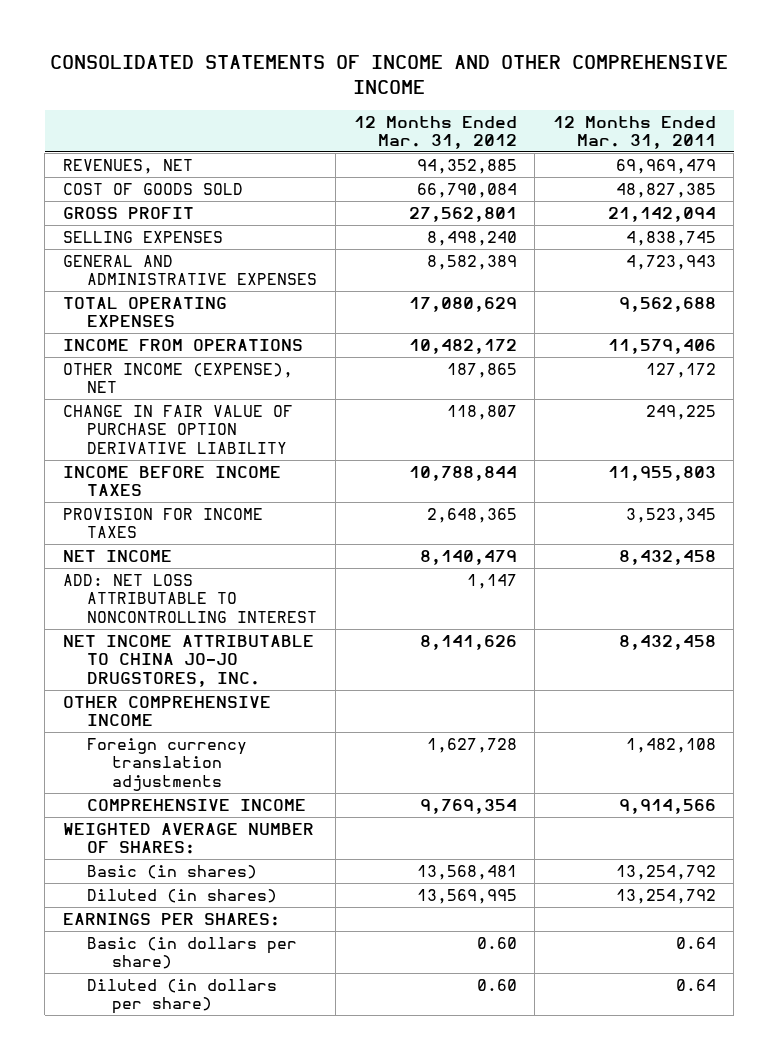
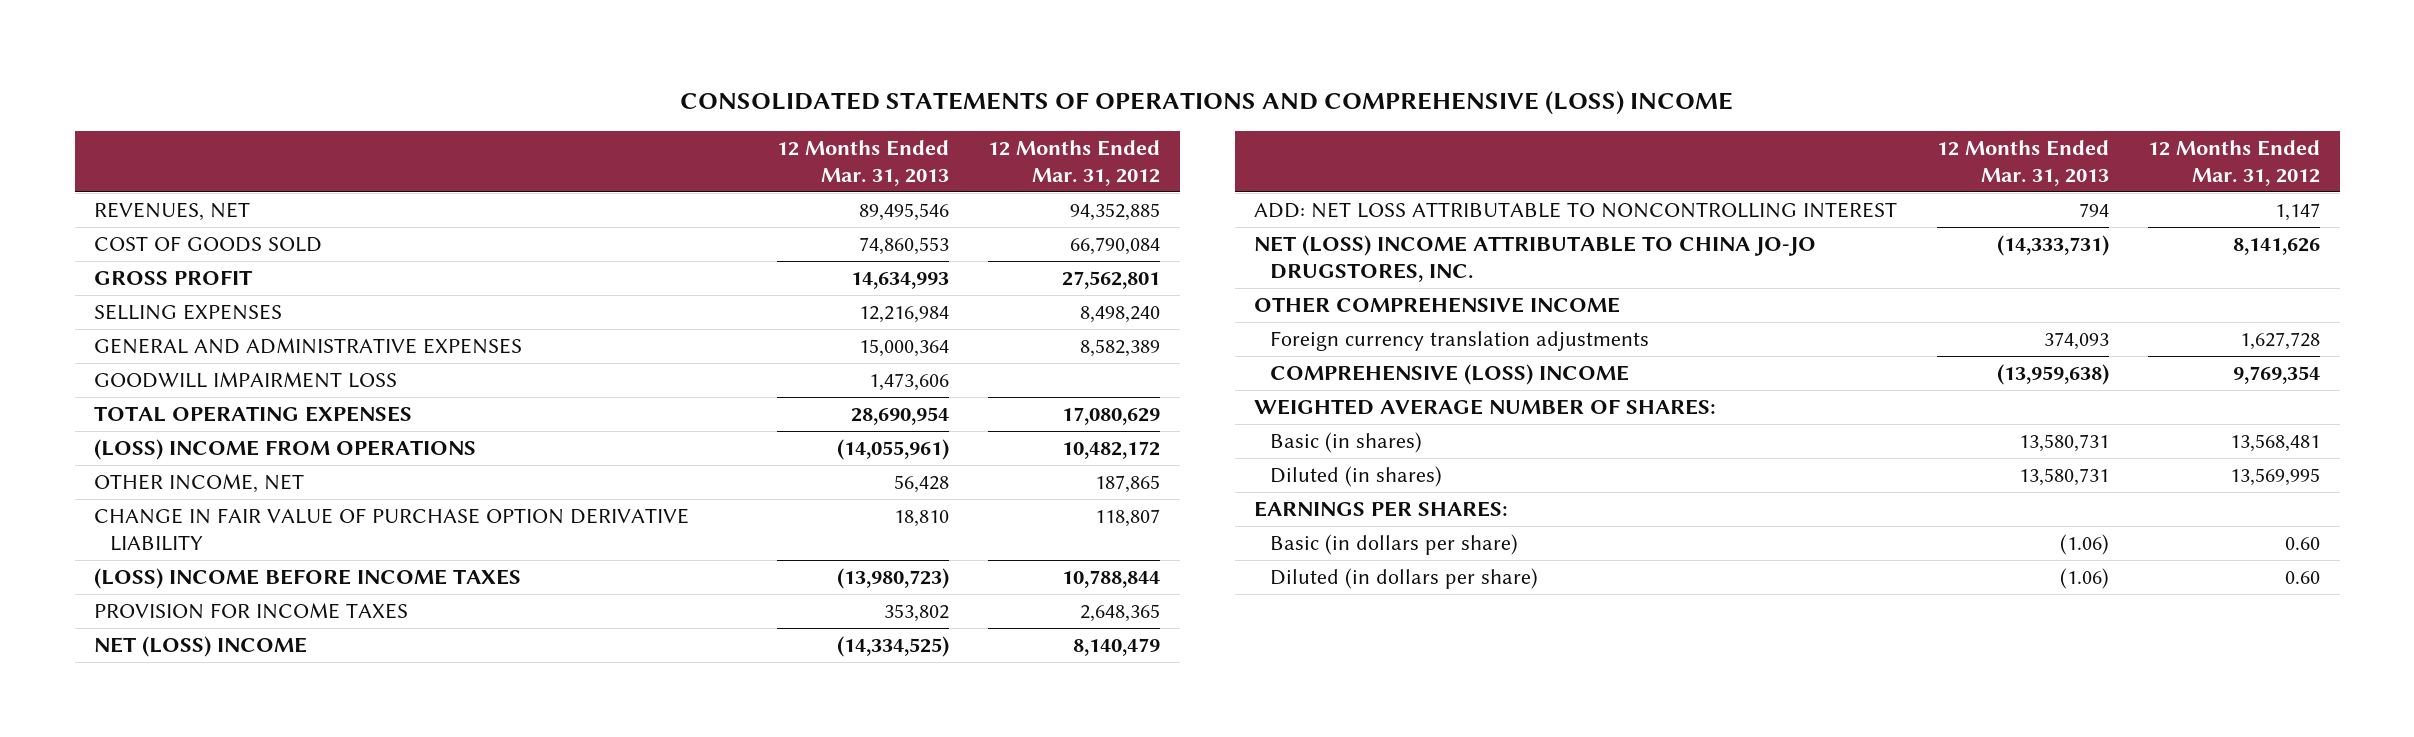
- CONSOLIDATED STATEMENTS OF INCOME AND OTHER COMPREHENSIVE INCOME
+ CONSOLIDATED STATEMENTS OF OPERATIONS AND COMPREHENSIVE (LOSS) INCOME
- | 12 Months Ended Mar. 31, 2012 | 12 Months Ended Mar. 31, 2011
+ | 12 Months Ended Mar. 31, 2013 | 12 Months Ended Mar. 31, 2012
+ GOODWILL IMPAIRMENT LOSS | 1,473,606 |
- INCOME FROM OPERATIONS | 10,482,172 | 11,579,406
- OTHER INCOME (EXPENSE), NET | 187,865 | 127,172
+ (LOSS) INCOME FROM OPERATIONS | (14,055,961) | 10,482,172
+ OTHER INCOME, NET | 56,428 | 187,865
- INCOME BEFORE INCOME TAXES | 10,788,844 | 11,955,803
+ (LOSS) INCOME BEFORE INCOME TAXES | (13,980,723) | 10,788,844
- NET INCOME | 8,140,479 | 8,432,458
+ NET (LOSS) INCOME | (14,334,525) | 8,140,479
- NET INCOME ATTRIBUTABLE TO CHINA JO-JO DRUGSTORES, INC. | 8,141,626 | 8,432,458
+ NET (LOSS) INCOME ATTRIBUTABLE TO CHINA JO-JO DRUGSTORES, INC. | (14,333,731) | 8,141,626
- COMPREHENSIVE INCOME | 9,769,354 | 9,914,566
+ COMPREHENSIVE (LOSS) INCOME | (13,959,638) | 9,769,354

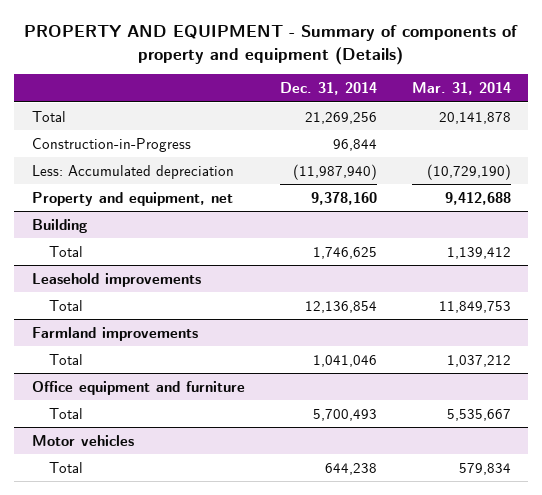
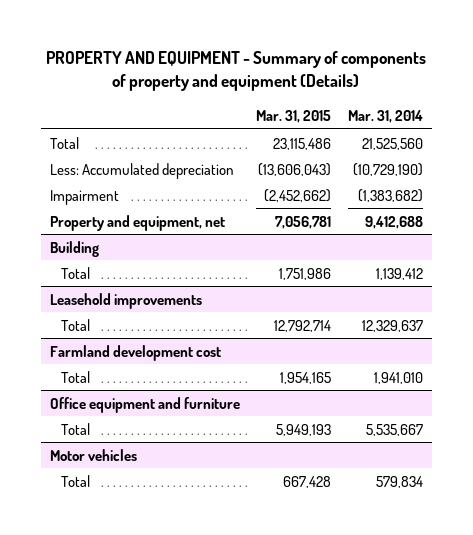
- | Dec. 31, 2014 | Mar. 31, 2014
+ | Mar. 31, 2015 | Mar. 31, 2014
- Total | 21,269,256 | 20,141,878
- Construction-in-Progress | 96,844 |
+ Total | 23,115,486 | 21,525,560
+ Impairment | (2,452,662) | (1,383,682)
@ Leasehold improvements
- Total | 12,136,854 | 11,849,753
- Farmland improvements
- Total | 1,041,046 | 1,037,212
@ Leasehold improvements
+ Total | 12,792,714 | 12,329,637
+ Farmland development cost
+ Total | 1,954,165 | 1,941,010

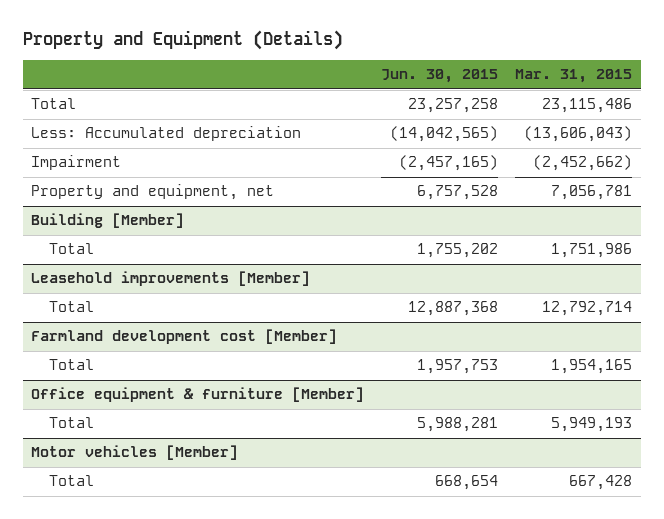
- PROPERTY AND EQUIPMENT - Summary of components of property and equipment (Details)
+ Property and Equipment (Details)
- | Mar. 31, 2015 | Mar. 31, 2014
+ | Jun. 30, 2015 | Mar. 31, 2015
- Building
+ Building [Member]
- Leasehold improvements
+ Leasehold improvements [Member]
- Farmland development cost
+ Farmland development cost [Member]
- Office equipment and furniture
+ Office equipment & furniture [Member]
- Motor vehicles
+ Motor vehicles [Member]

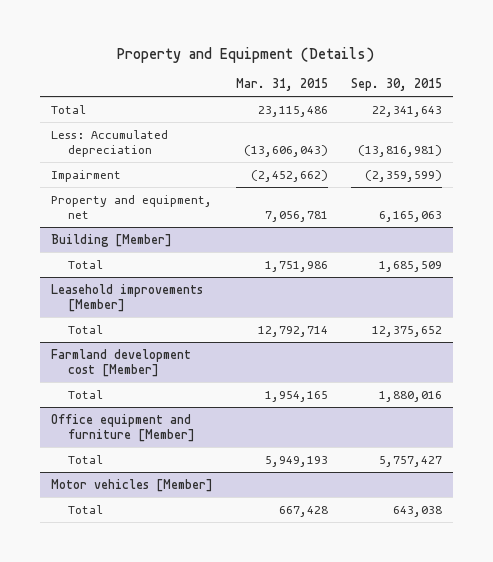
- | Jun. 30, 2015 | Mar. 31, 2015
+ | Mar. 31, 2015 | Sep. 30, 2015
- Office equipment & furniture [Member]
+ Office equipment and furniture [Member]

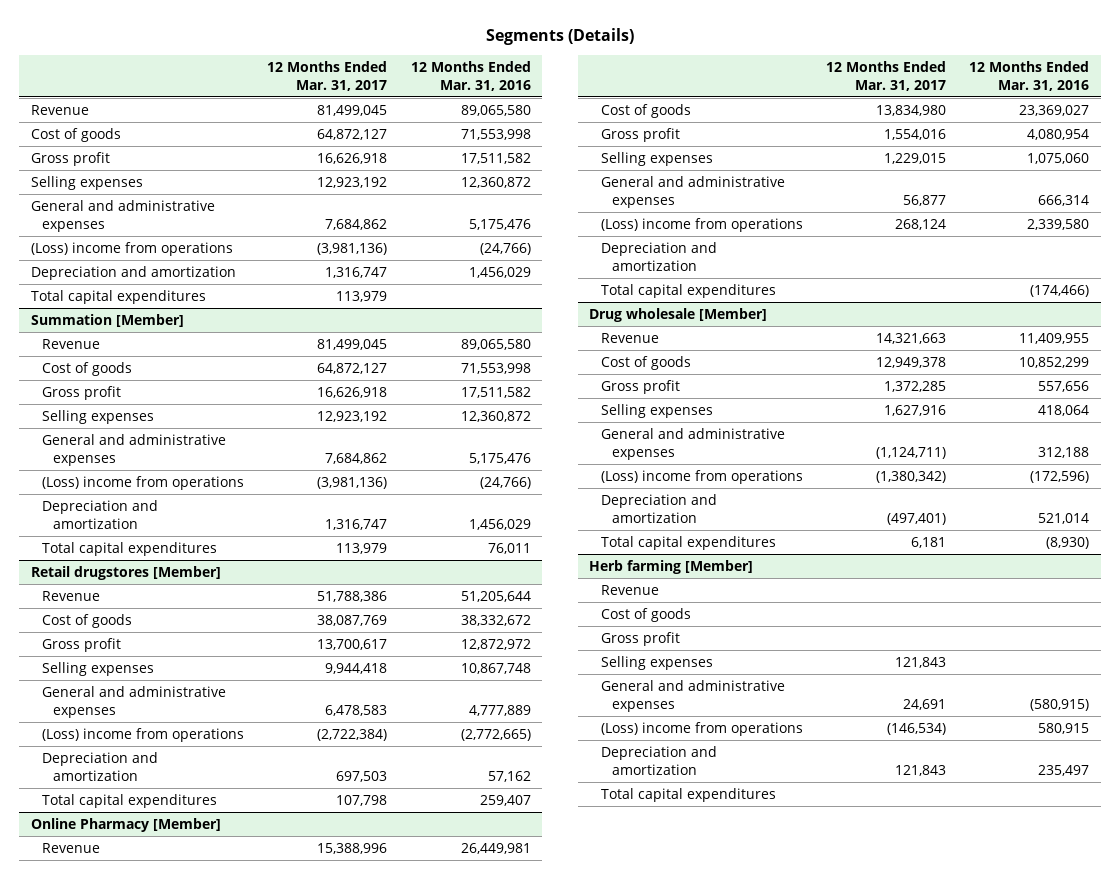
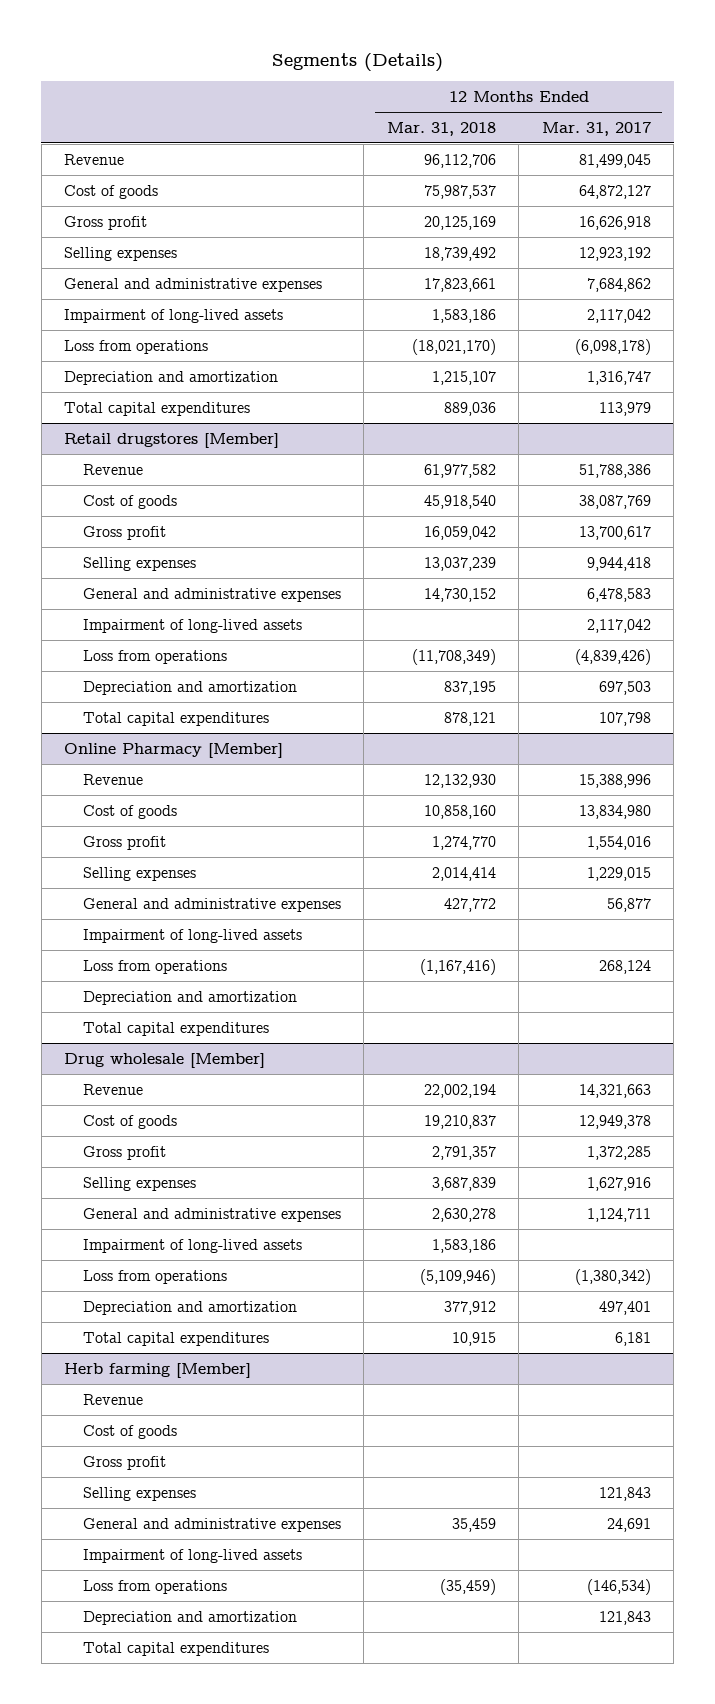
- | 12 Months Ended Mar. 31, 2017 | 12 Months Ended Mar. 31, 2016
+ | 12 Months Ended Mar. 31, 2018 | 12 Months Ended Mar. 31, 2017
- (Loss) income from operations | (3,981,136) | (24,766)
- Depreciation and amortization | 1,316,747 | 1,456,029
- Total capital expenditures | 113,979 |
- Summation [Member]
- Revenue | 81,499,045 | 89,065,580
- Cost of goods | 64,872,127 | 71,553,998
- Gross profit | 16,626,918 | 17,511,582
- Selling expenses | 12,923,192 | 12,360,872
- General and administrative expenses | 7,684,862 | 5,175,476
- (Loss) income from operations | (3,981,136) | (24,766)
+ Impairment of long-lived assets | 1,583,186 | 2,117,042
+ Loss from operations | (18,021,170) | (6,098,178)
@ Retail drugstores [Member]
- (Loss) income from operations | (2,722,384) | (2,772,665)
+ Impairment of long-lived assets | | 2,117,042
+ Loss from operations | (11,708,349) | (4,839,426)
@ Online Pharmacy [Member]
- (Loss) income from operations | 268,124 | 2,339,580
+ Impairment of long-lived assets
+ Loss from operations | (1,167,416) | 268,124
@ Drug wholesale [Member]
- General and administrative expenses | (1,124,711) | 312,188
- (Loss) income from operations | (1,380,342) | (172,596)
- Depreciation and amortization | (497,401) | 521,014
+ General and administrative expenses | 2,630,278 | 1,124,711
+ Impairment of long-lived assets | 1,583,186 |
+ Loss from operations | (5,109,946) | (1,380,342)
+ Depreciation and amortization | 377,912 | 497,401
@ Herb farming [Member]
- (Loss) income from operations | (146,534) | 580,915
+ Impairment of long-lived assets
+ Loss from operations | (35,459) | (146,534)

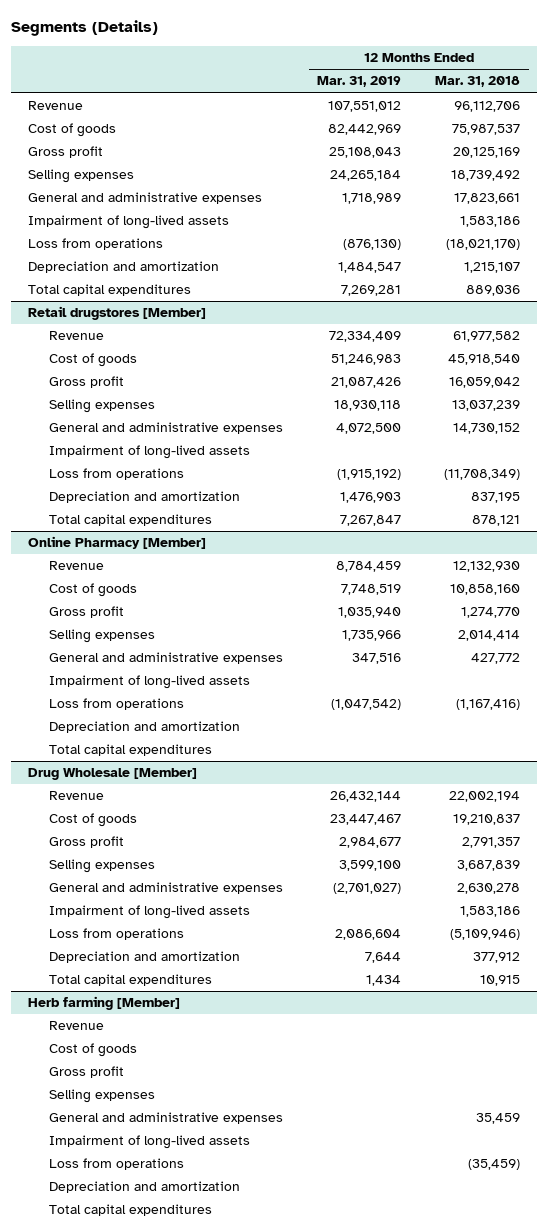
- | 12 Months Ended Mar. 31, 2018 | 12 Months Ended Mar. 31, 2017
+ | 12 Months Ended Mar. 31, 2019 | 12 Months Ended Mar. 31, 2018
- Drug wholesale [Member]
+ Drug Wholesale [Member]

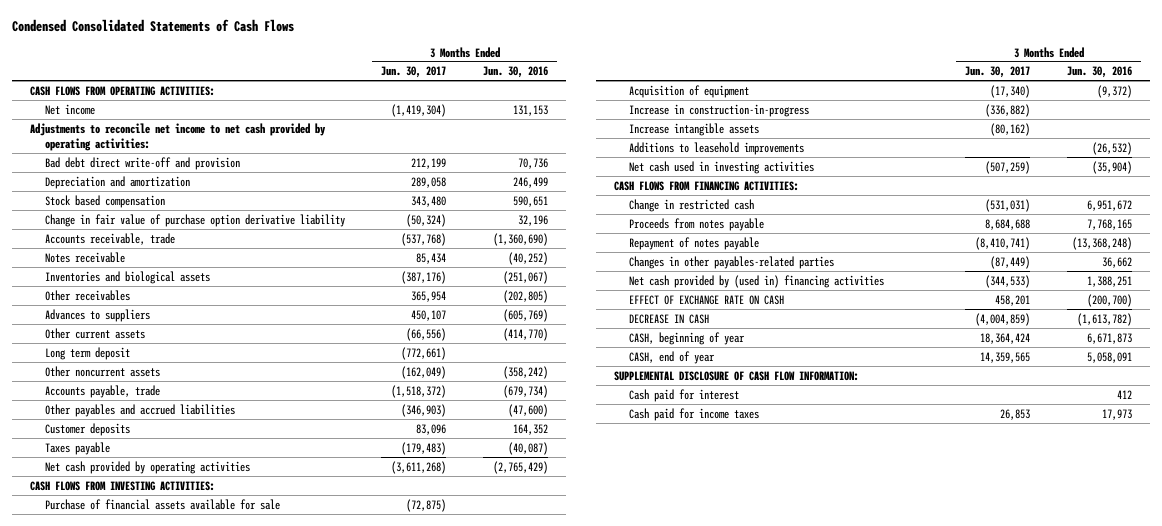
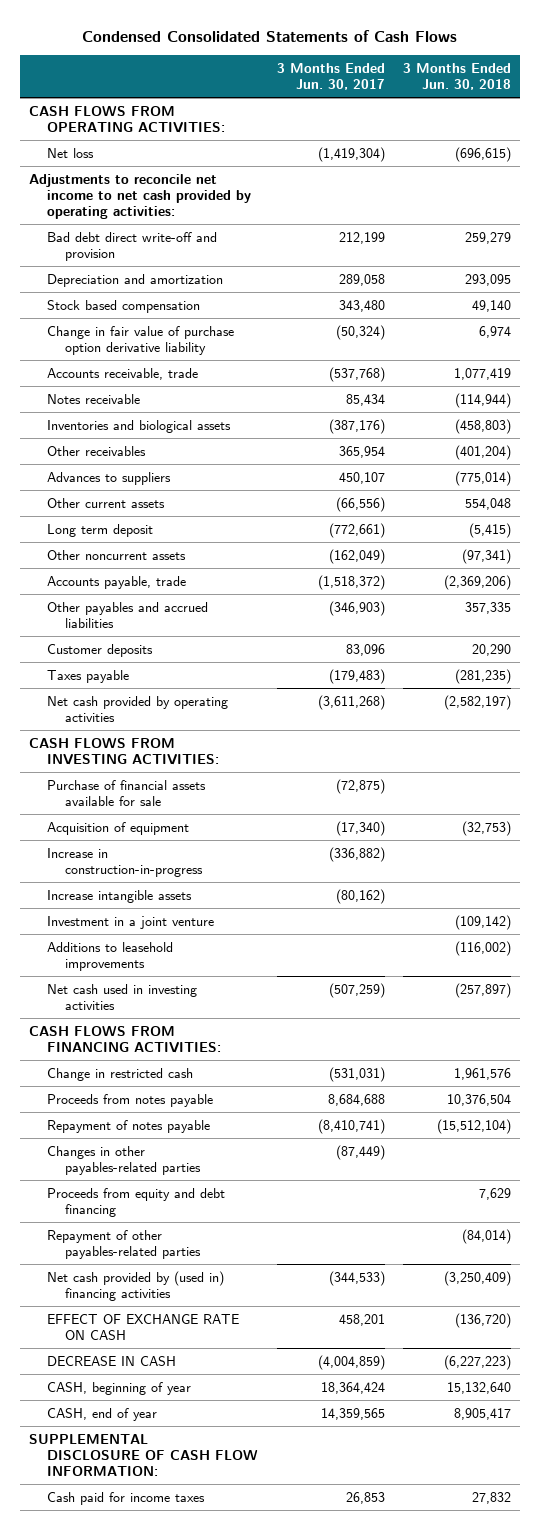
- | 3 Months Ended Jun. 30, 2017 | 3 Months Ended Jun. 30, 2016
+ | 3 Months Ended Jun. 30, 2017 | 3 Months Ended Jun. 30, 2018
- Net income | (1,419,304) | 131,153
+ Net loss | (1,419,304) | (696,615)
+ Investment in a joint venture | | (109,142)
+ Proceeds from equity and debt financing | | 7,629
+ Repayment of other payables-related parties | | (84,014)
- Cash paid for interest | | 412

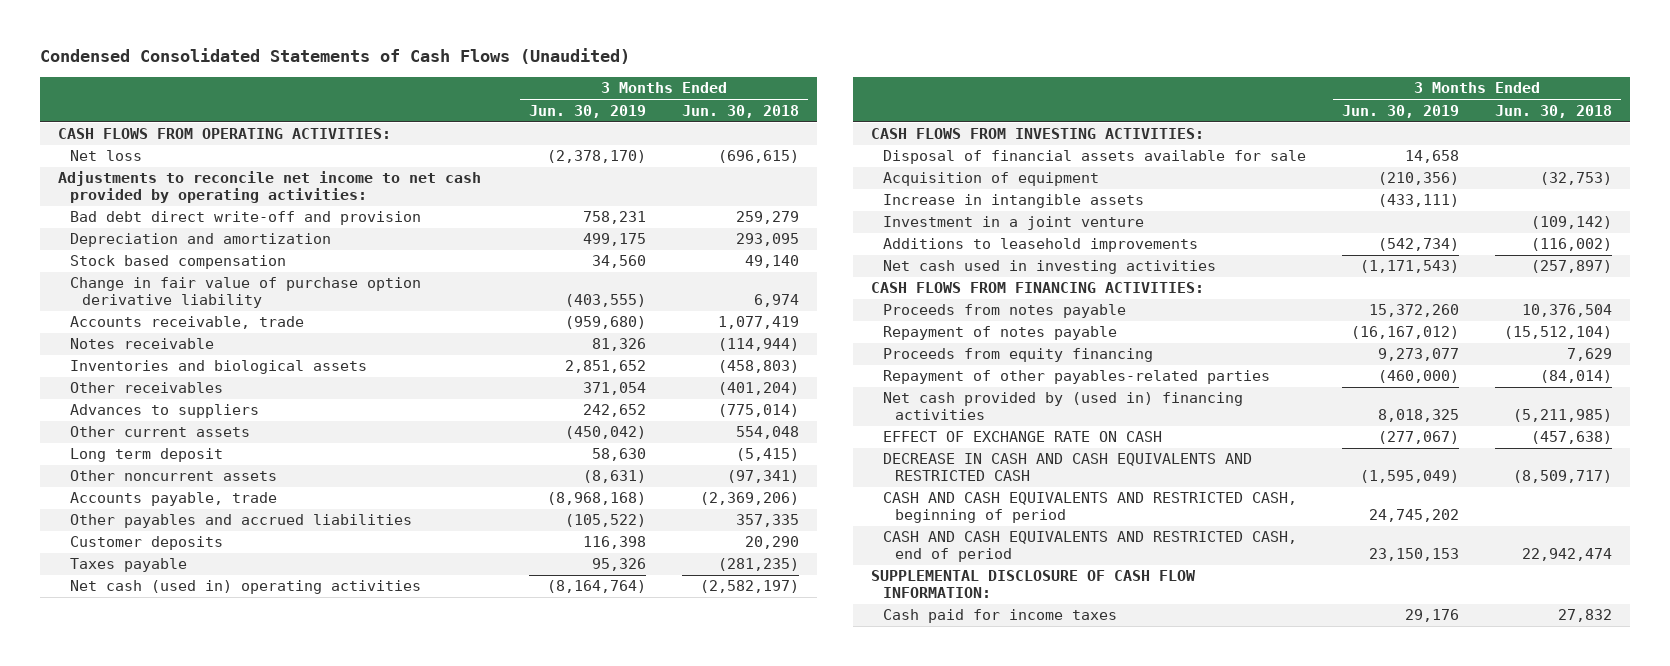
- Condensed Consolidated Statements of Cash Flows
+ Condensed Consolidated Statements of Cash Flows (Unaudited)
- | 3 Months Ended Jun. 30, 2017 | 3 Months Ended Jun. 30, 2018
+ | 3 Months Ended Jun. 30, 2019 | 3 Months Ended Jun. 30, 2018
- Net cash provided by operating activities | (3,611,268) | (2,582,197)
+ Net cash (used in) operating activities | (8,164,764) | (2,582,197)
- Purchase of financial assets available for sale | (72,875) |
+ Disposal of financial assets available for sale | 14,658 |
- Increase in construction-in-progress | (336,882) |
- Increase intangible assets | (80,162) |
+ Increase in intangible assets | (433,111) |
- Change in restricted cash | (531,031) | 1,961,576
- Changes in other payables-related parties | (87,449) |
- Proceeds from equity and debt financing | | 7,629
+ Proceeds from equity financing | 9,273,077 | 7,629
- Net cash provided by (used in) financing activities | (344,533) | (3,250,409)
- EFFECT OF EXCHANGE RATE ON CASH | 458,201 | (136,720)
- DECREASE IN CASH | (4,004,859) | (6,227,223)
- CASH, beginning of year | 18,364,424 | 15,132,640
- CASH, end of year | 14,359,565 | 8,905,417
+ Net cash provided by (used in) financing activities | 8,018,325 | (5,211,985)
+ EFFECT OF EXCHANGE RATE ON CASH | (277,067) | (457,638)
+ DECREASE IN CASH AND CASH EQUIVALENTS AND RESTRICTED CASH | (1,595,049) | (8,509,717)
+ CASH AND CASH EQUIVALENTS AND RESTRICTED CASH, beginning of period | 24,745,202 |
+ CASH AND CASH EQUIVALENTS AND RESTRICTED CASH, end of period | 23,150,153 | 22,942,474

